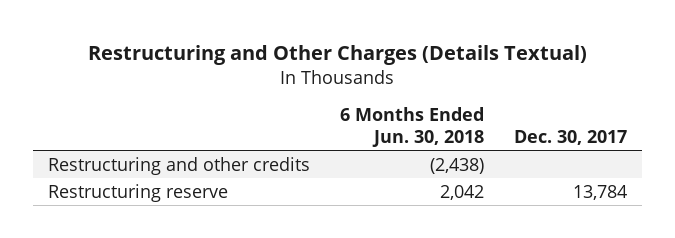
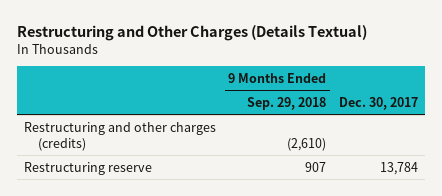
- | 6 Months Ended Jun. 30, 2018 | Dec. 30, 2017
+ | 9 Months Ended Sep. 29, 2018 | Dec. 30, 2017
- Restructuring and other credits | (2,438) |
+ Restructuring and other charges (credits) | (2,610) |

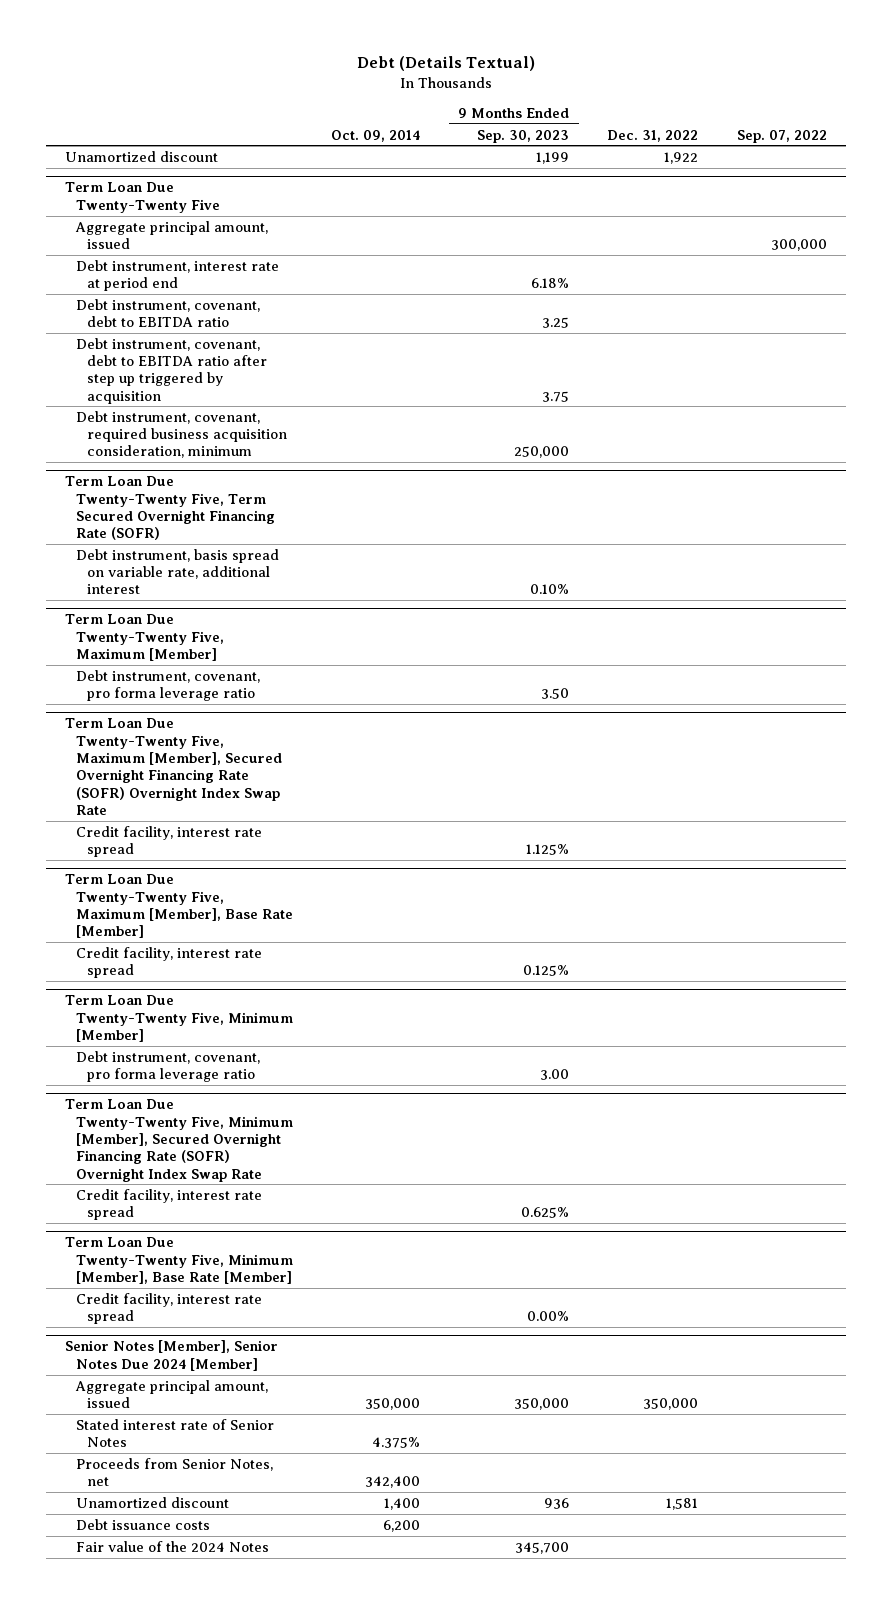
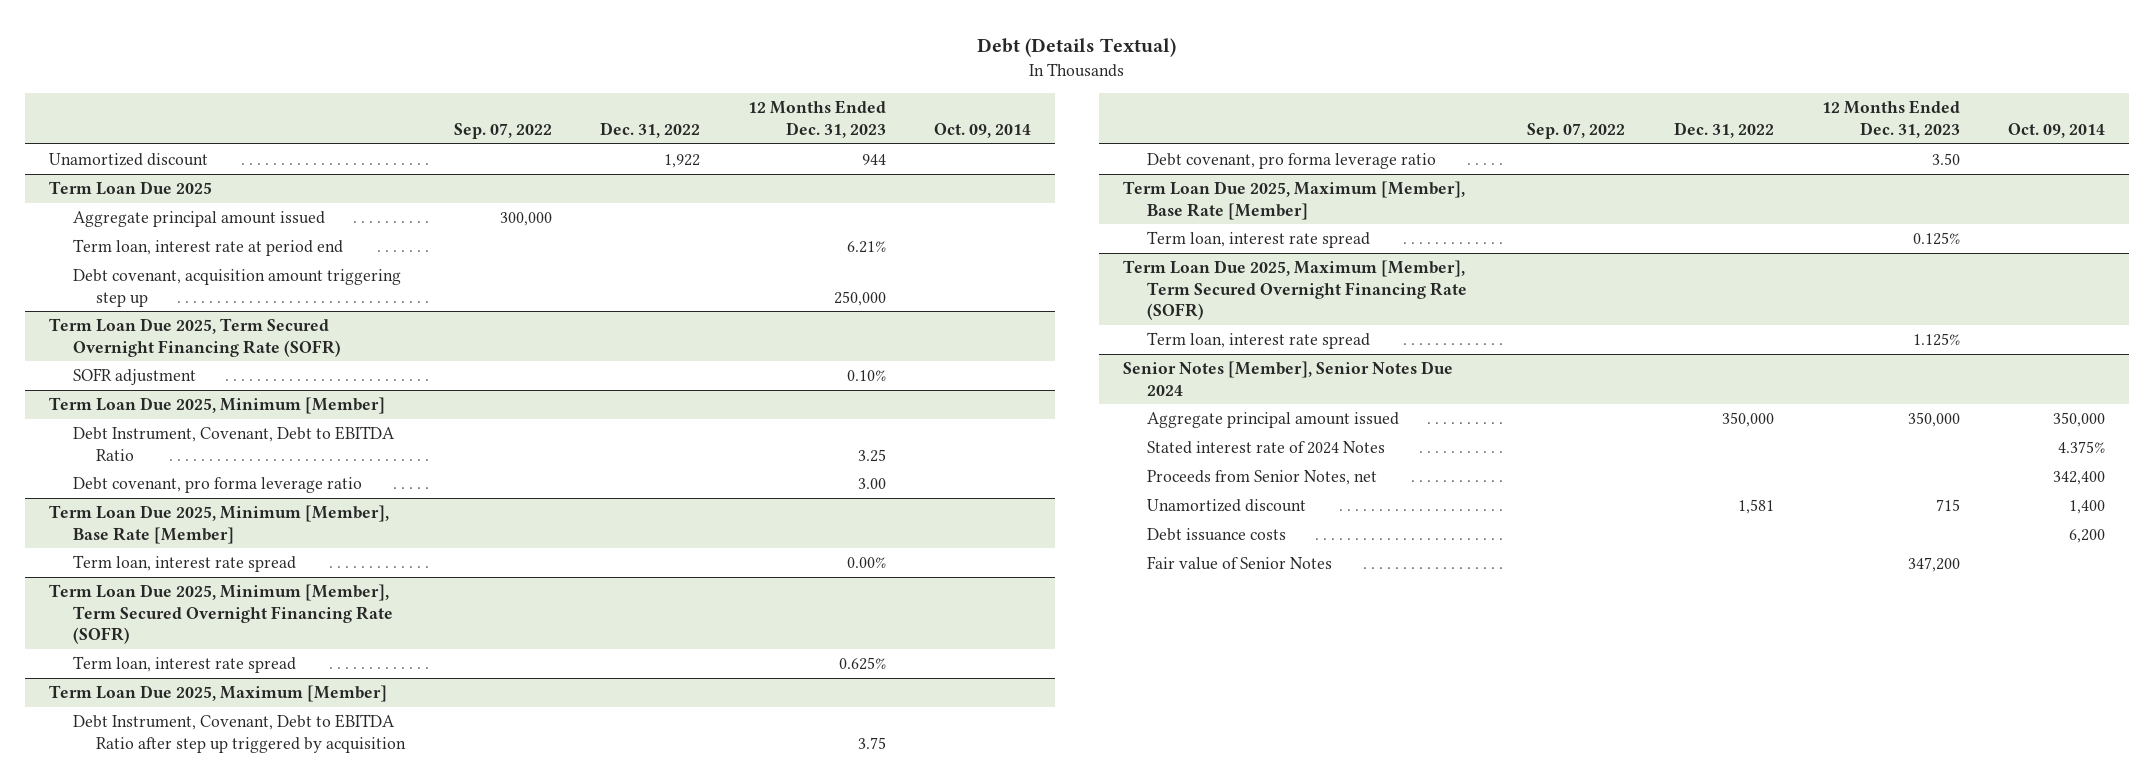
- | Oct. 09, 2014 | 9 Months Ended Sep. 30, 2023 | Dec. 31, 2022 | Sep. 07, 2022
+ | Sep. 07, 2022 | Dec. 31, 2022 | 12 Months Ended Dec. 31, 2023 | Oct. 09, 2014
- Term Loan Due Twenty-Twenty Five
- Aggregate principal amount, issued | | | | 300,000
- Debt instrument, interest rate at period end | | 6.18% | |
- Debt instrument, covenant, debt to EBITDA ratio | | 3.25 | |
- Debt instrument, covenant, debt to EBITDA ratio after step up triggered by acquisition | | 3.75 | |
- Debt instrument, covenant, required business acquisition consideration, minimum | | 250,000 | |
- Term Loan Due Twenty-Twenty Five, Term Secured Overnight Financing Rate (SOFR)
- Debt instrument, basis spread on variable rate, additional interest | | 0.10% | |
- Term Loan Due Twenty-Twenty Five, Maximum [Member]
- Debt instrument, covenant, pro forma leverage ratio | | 3.50 | |
- Term Loan Due Twenty-Twenty Five, Maximum [Member], Secured Overnight Financing Rate (SOFR) Overnight Index Swap Rate
- Credit facility, interest rate spread | | 1.125% | |
- Term Loan Due Twenty-Twenty Five, Maximum [Member], Base Rate [Member]
- Credit facility, interest rate spread | | 0.125% | |
- Term Loan Due Twenty-Twenty Five, Minimum [Member]
- Debt instrument, covenant, pro forma leverage ratio | | 3.00 | |
- Term Loan Due Twenty-Twenty Five, Minimum [Member], Secured Overnight Financing Rate (SOFR) Overnight Index Swap Rate
- Credit facility, interest rate spread | | 0.625% | |
- Term Loan Due Twenty-Twenty Five, Minimum [Member], Base Rate [Member]
- Credit facility, interest rate spread | | 0.00% | |
- Senior Notes [Member], Senior Notes Due 2024 [Member]
- Aggregate principal amount, issued | 350,000 | 350,000 | 350,000 |
- Stated interest rate of Senior Notes | 4.375% | | |
+ Term Loan Due 2025
+ Aggregate principal amount issued | 300,000 | | |
+ Term loan, interest rate at period end | | | 6.21% |
+ Debt covenant, acquisition amount triggering step up | | | 250,000 |
+ Term Loan Due 2025, Term Secured Overnight Financing Rate (SOFR)
+ SOFR adjustment | | | 0.10% |
+ Term Loan Due 2025, Minimum [Member]
+ Debt Instrument, Covenant, Debt to EBITDA Ratio | | | 3.25 |
+ Debt covenant, pro forma leverage ratio | | | 3.00 |
+ Term Loan Due 2025, Minimum [Member], Base Rate [Member]
+ Term loan, interest rate spread | | | 0.00% |
+ Term Loan Due 2025, Minimum [Member], Term Secured Overnight Financing Rate (SOFR)
+ Term loan, interest rate spread | | | 0.625% |
+ Term Loan Due 2025, Maximum [Member]
+ Debt Instrument, Covenant, Debt to EBITDA Ratio after step up triggered by acquisition | | | 3.75 |
+ Debt covenant, pro forma leverage ratio | | | 3.50 |
+ Term Loan Due 2025, Maximum [Member], Base Rate [Member]
+ Term loan, interest rate spread | | | 0.125% |
+ Term Loan Due 2025, Maximum [Member], Term Secured Overnight Financing Rate (SOFR)
+ Term loan, interest rate spread | | | 1.125% |
+ Senior Notes [Member], Senior Notes Due 2024
+ Aggregate principal amount issued | | 350,000 | 350,000 | 350,000
+ Stated interest rate of 2024 Notes | | | | 4.375%
- Fair value of the 2024 Notes | | 345,700 | |
+ Fair value of Senior Notes | | | 347,200 |

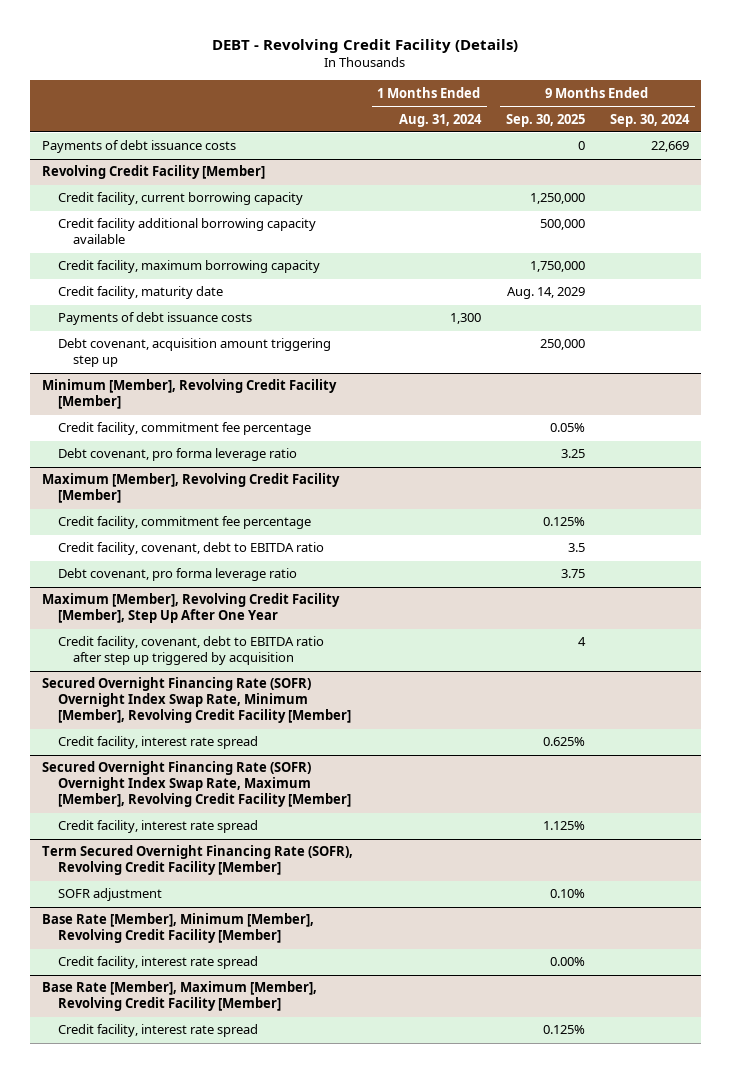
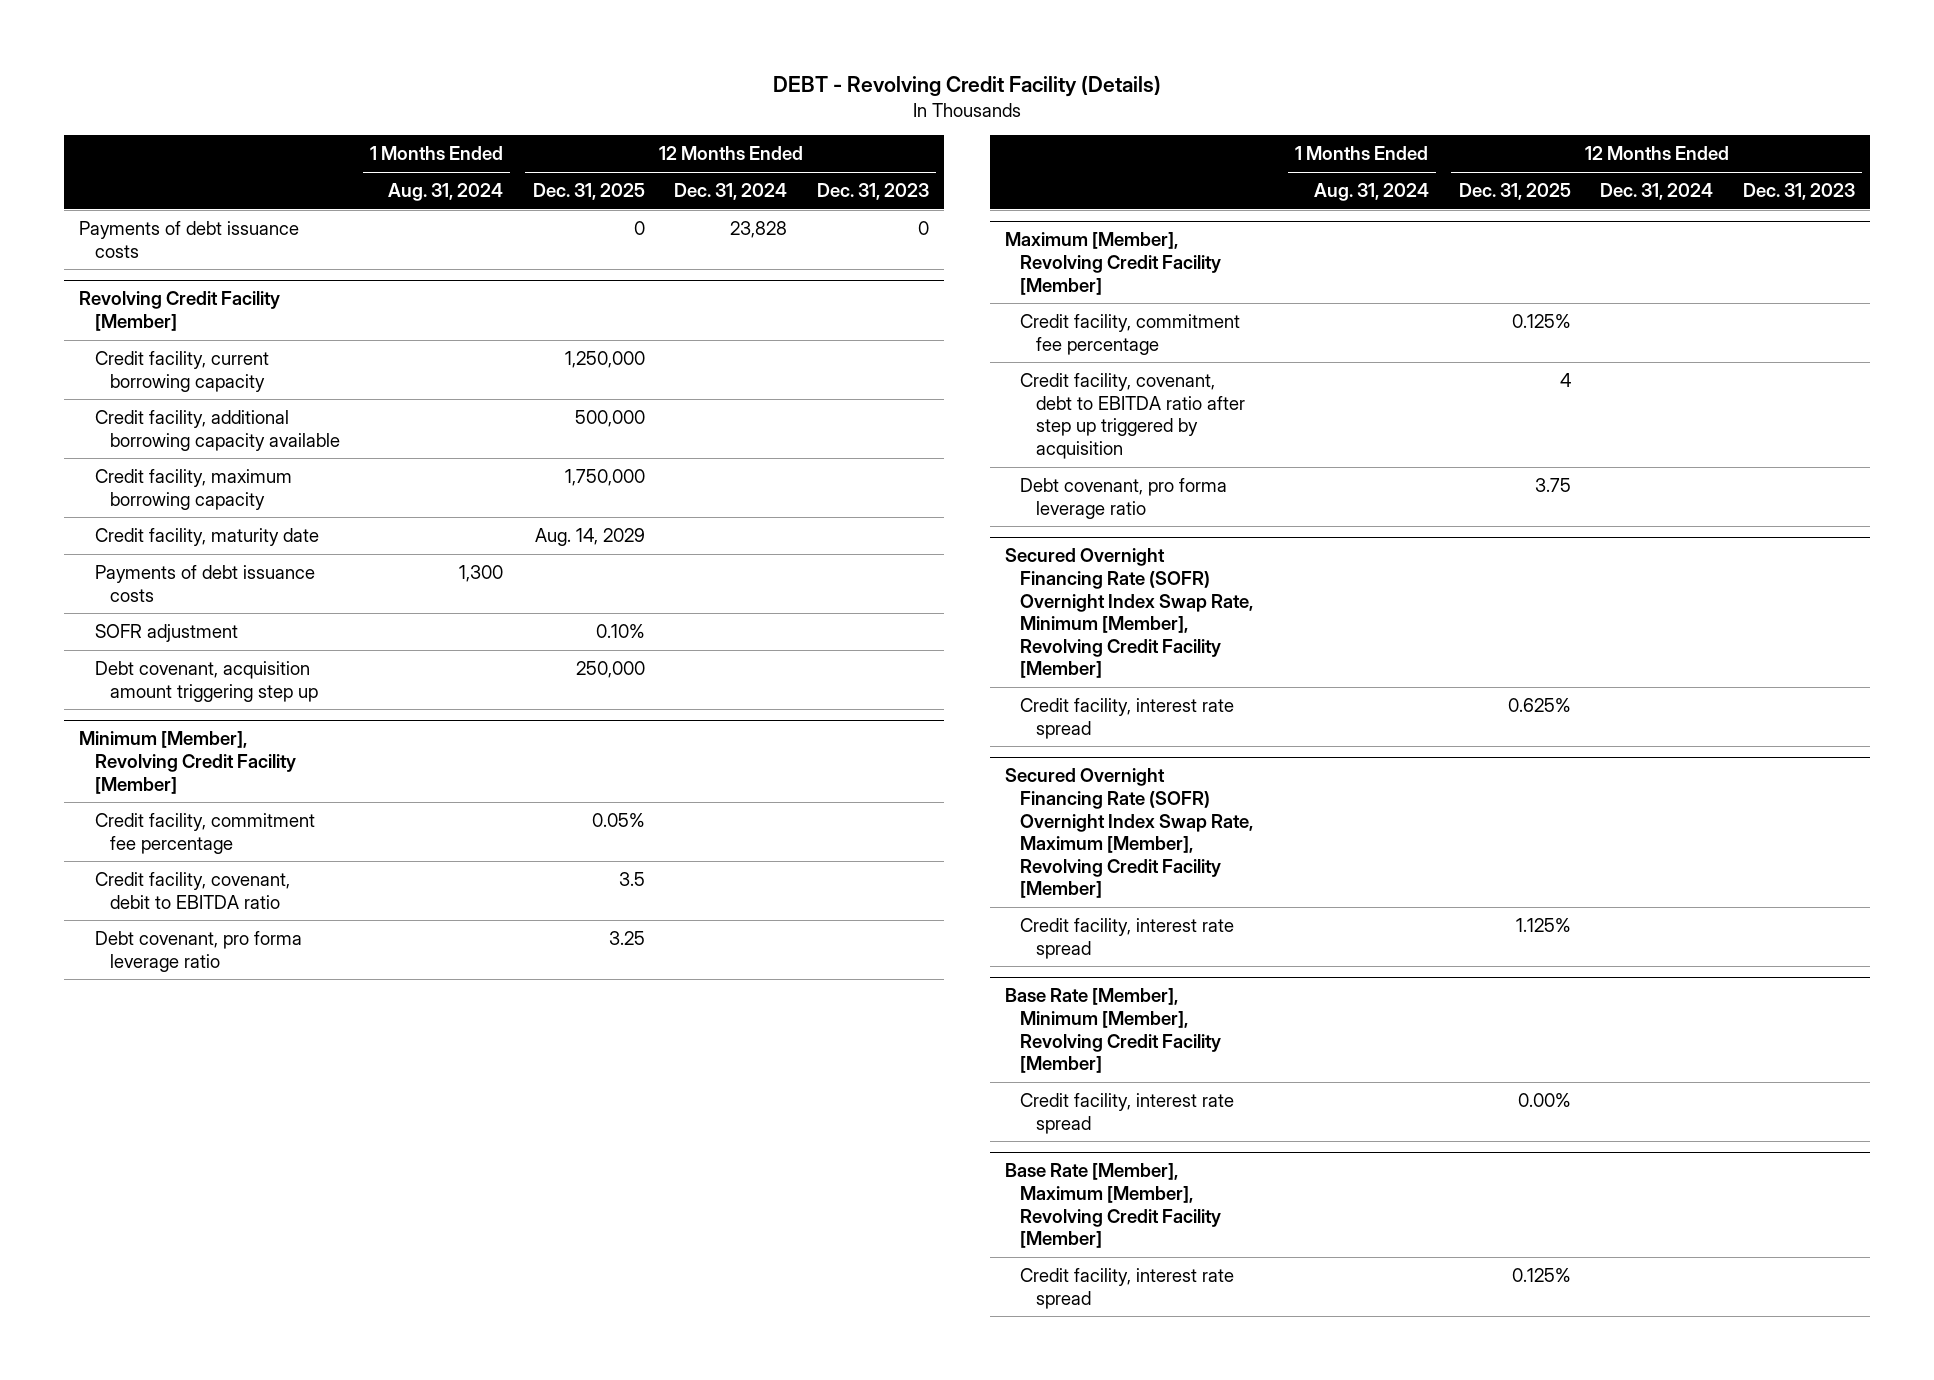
- | 1 Months Ended Aug. 31, 2024 | 9 Months Ended Sep. 30, 2025 | 9 Months Ended Sep. 30, 2024
+ | 1 Months Ended Aug. 31, 2024 | 12 Months Ended Dec. 31, 2025 | 12 Months Ended Dec. 31, 2024 | 12 Months Ended Dec. 31, 2023
@ Revolving Credit Facility [Member]
- Credit facility additional borrowing capacity available | | 500,000 |
+ Credit facility, additional borrowing capacity available | | 500,000 | |
+ SOFR adjustment | | 0.10% | |
@ Minimum [Member], Revolving Credit Facility [Member]
+ Credit facility, covenant, debit to EBITDA ratio | | 3.5 | |
@ Maximum [Member], Revolving Credit Facility [Member]
- Credit facility, covenant, debt to EBITDA ratio | | 3.5 |
+ Credit facility, covenant, debt to EBITDA ratio after step up triggered by acquisition | | 4 | |
- Maximum [Member], Revolving Credit Facility [Member], Step Up After One Year
- Credit facility, covenant, debt to EBITDA ratio after step up triggered by acquisition | | 4 |
- Term Secured Overnight Financing Rate (SOFR), Revolving Credit Facility [Member]
- SOFR adjustment | | 0.10% |

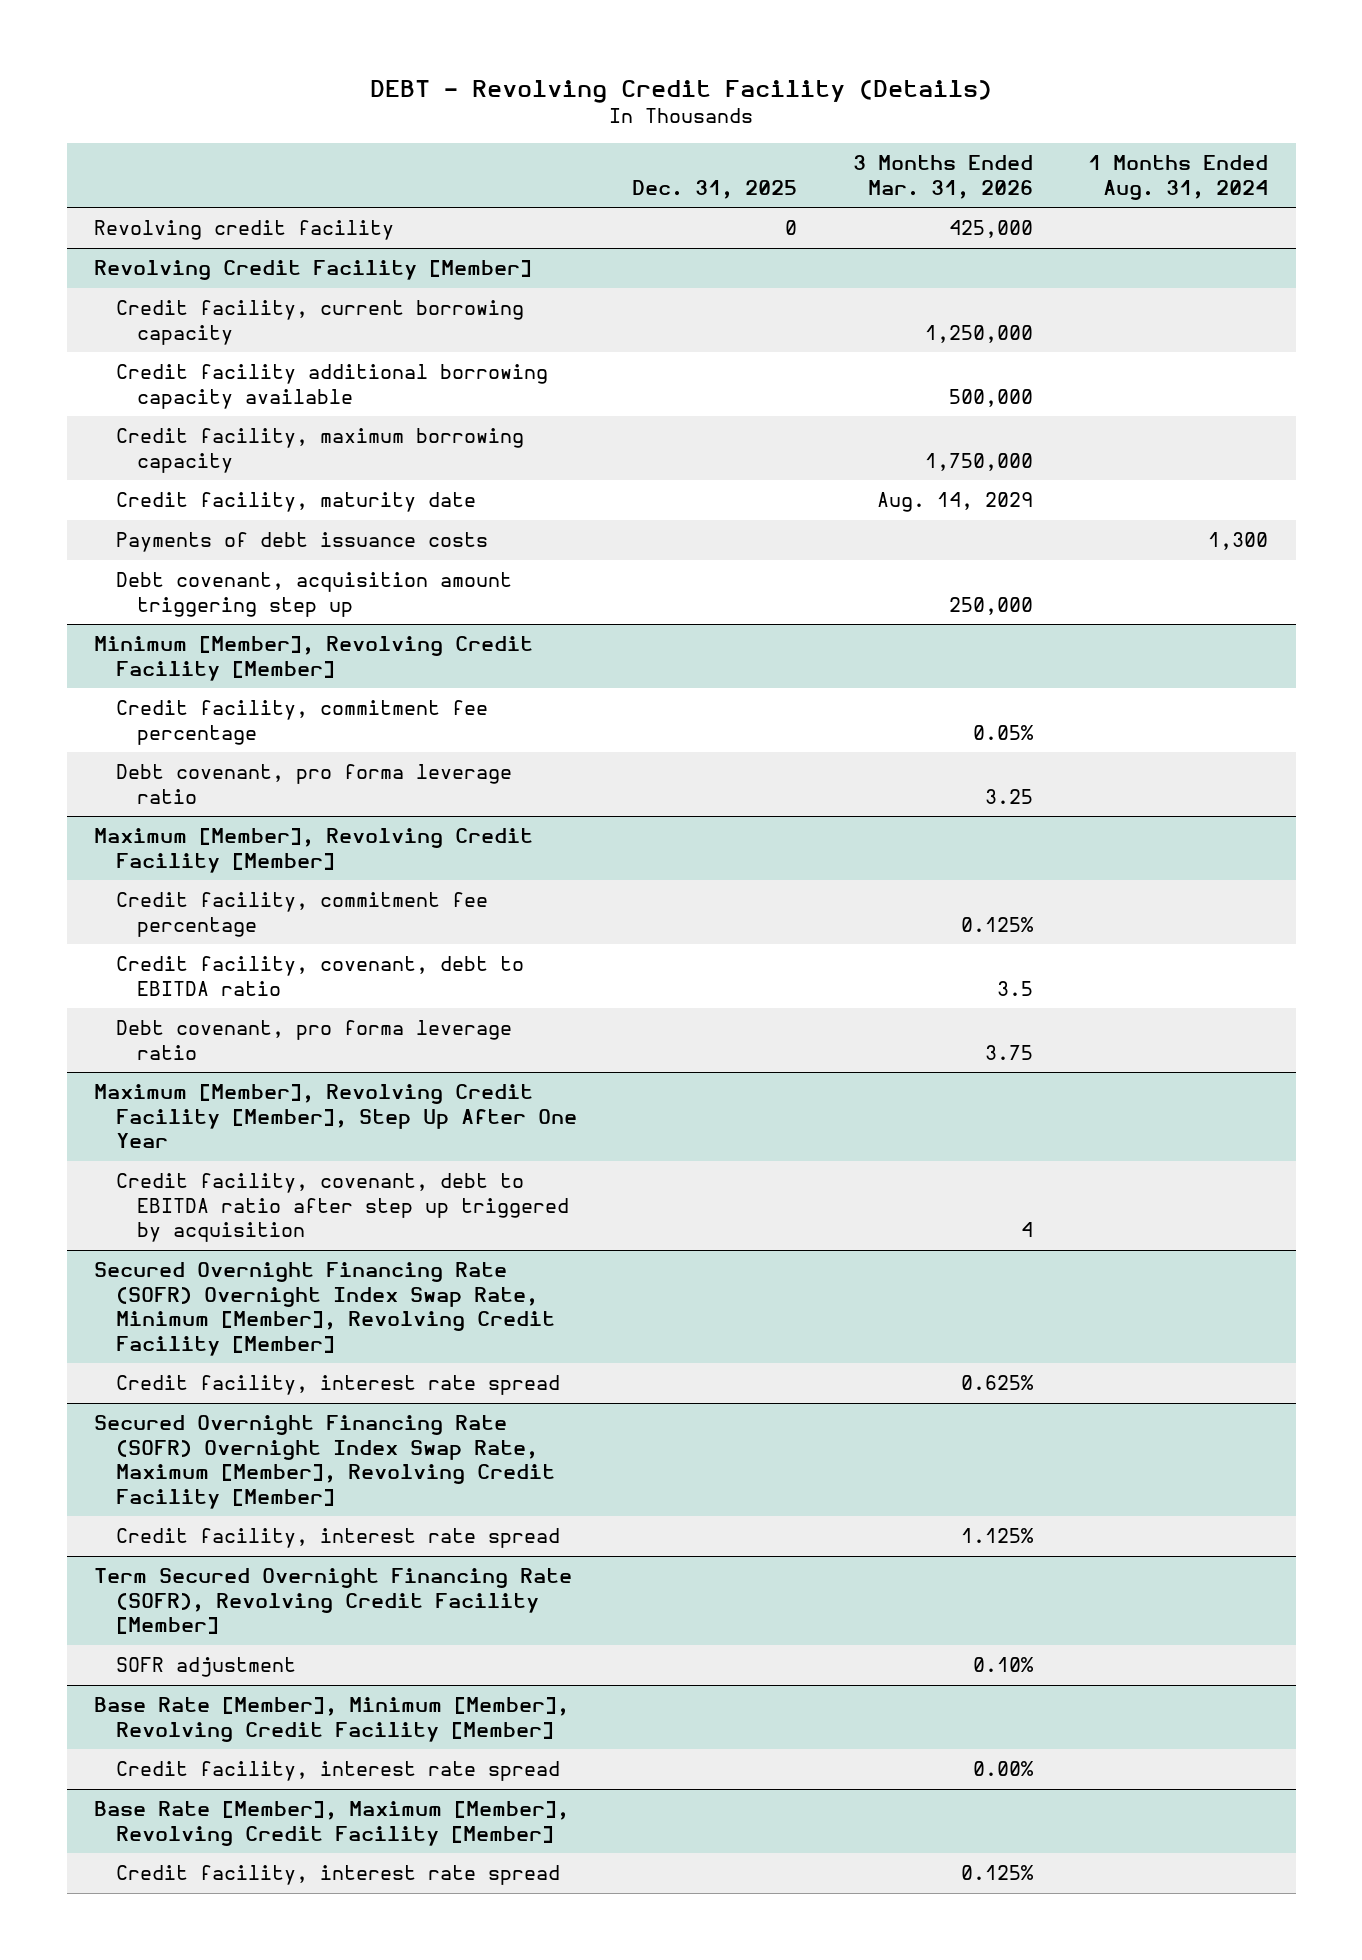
- | 1 Months Ended Aug. 31, 2024 | 12 Months Ended Dec. 31, 2025 | 12 Months Ended Dec. 31, 2024 | 12 Months Ended Dec. 31, 2023
+ | Dec. 31, 2025 | 3 Months Ended Mar. 31, 2026 | 1 Months Ended Aug. 31, 2024
- Payments of debt issuance costs | | 0 | 23,828 | 0
+ Revolving credit facility | 0 | 425,000 |
@ Revolving Credit Facility [Member]
- Credit facility, additional borrowing capacity available | | 500,000 | |
+ Credit facility additional borrowing capacity available | | 500,000 |
- SOFR adjustment | | 0.10% | |
@ Minimum [Member], Revolving Credit Facility [Member]
- Credit facility, covenant, debit to EBITDA ratio | | 3.5 | |
@ Maximum [Member], Revolving Credit Facility [Member]
- Credit facility, covenant, debt to EBITDA ratio after step up triggered by acquisition | | 4 | |
+ Credit facility, covenant, debt to EBITDA ratio | | 3.5 |
+ Maximum [Member], Revolving Credit Facility [Member], Step Up After One Year
+ Credit facility, covenant, debt to EBITDA ratio after step up triggered by acquisition | | 4 |
+ Term Secured Overnight Financing Rate (SOFR), Revolving Credit Facility [Member]
+ SOFR adjustment | | 0.10% |

